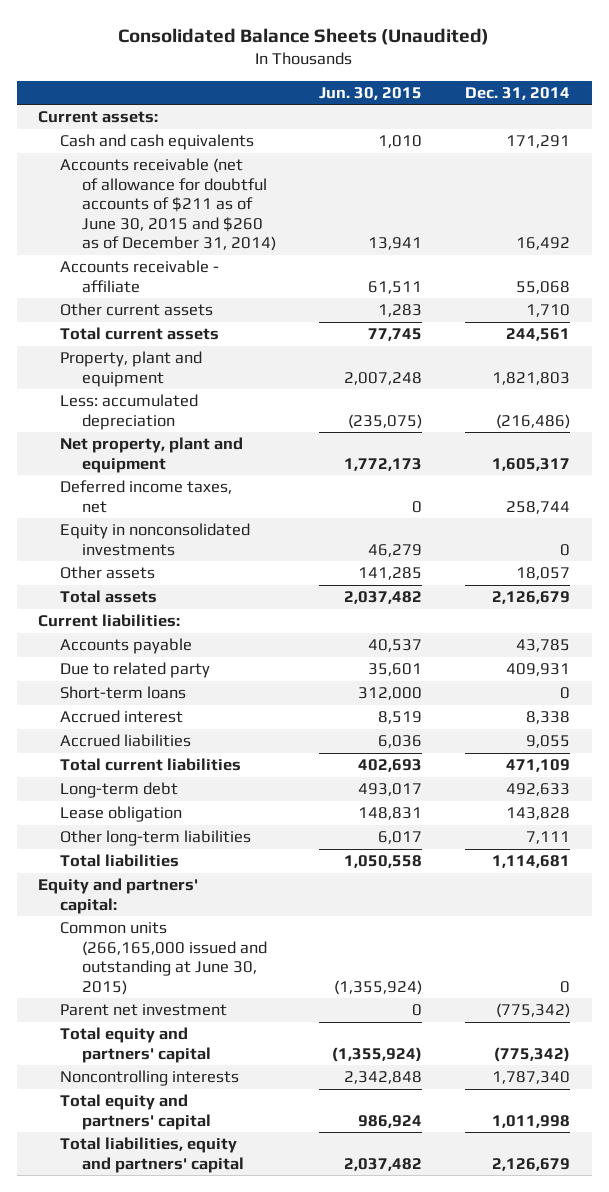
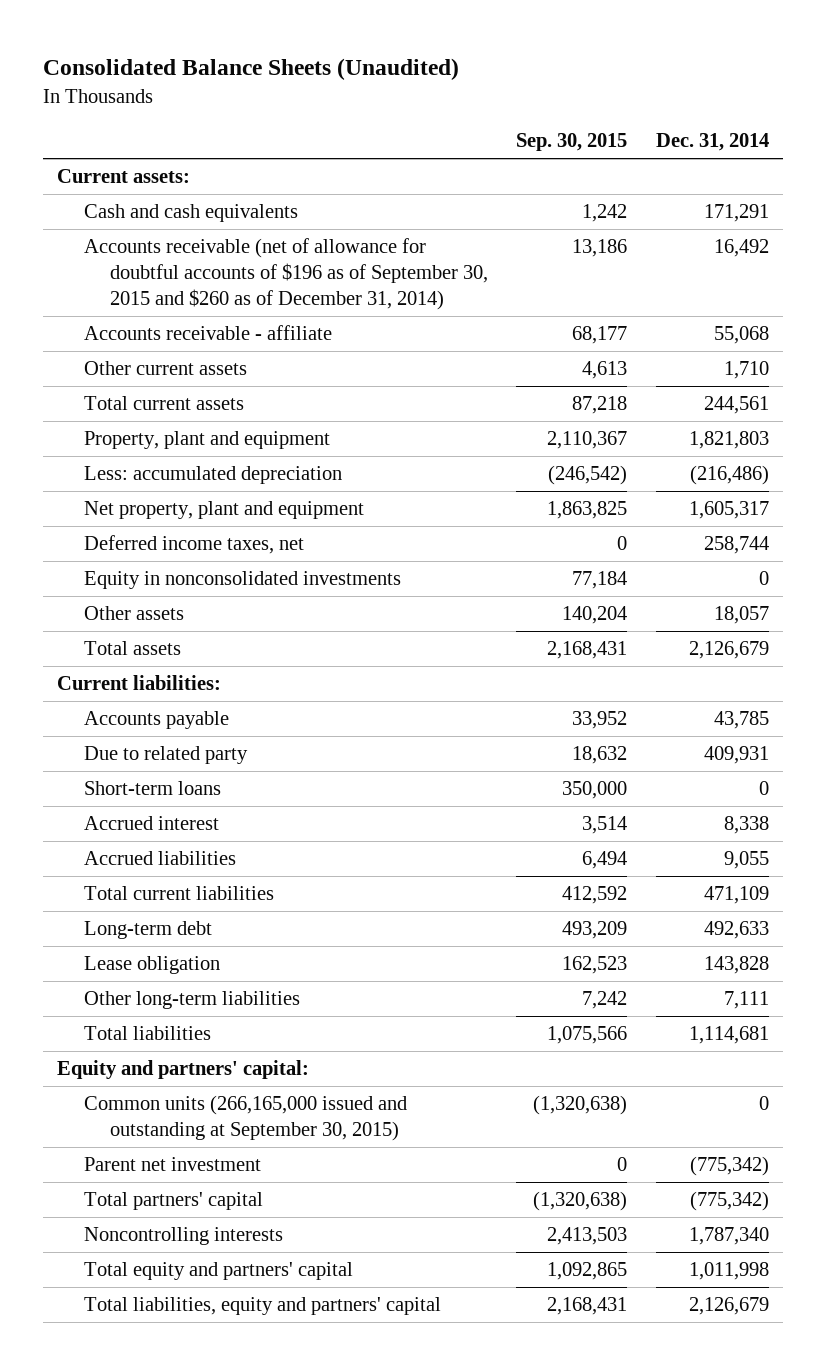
- | Jun. 30, 2015 | Dec. 31, 2014
+ | Sep. 30, 2015 | Dec. 31, 2014
- Accounts receivable (net of allowance for doubtful accounts of $211 as of June 30, 2015 and $260 as of December 31, 2014) | 13,941 | 16,492
+ Accounts receivable (net of allowance for doubtful accounts of $196 as of September 30, 2015 and $260 as of December 31, 2014) | 13,186 | 16,492
- Common units (266,165,000 issued and outstanding at June 30, 2015) | (1,355,924) | 0
+ Common units (266,165,000 issued and outstanding at September 30, 2015) | (1,320,638) | 0
- Total equity and partners' capital | (1,355,924) | (775,342)
+ Total partners' capital | (1,320,638) | (775,342)

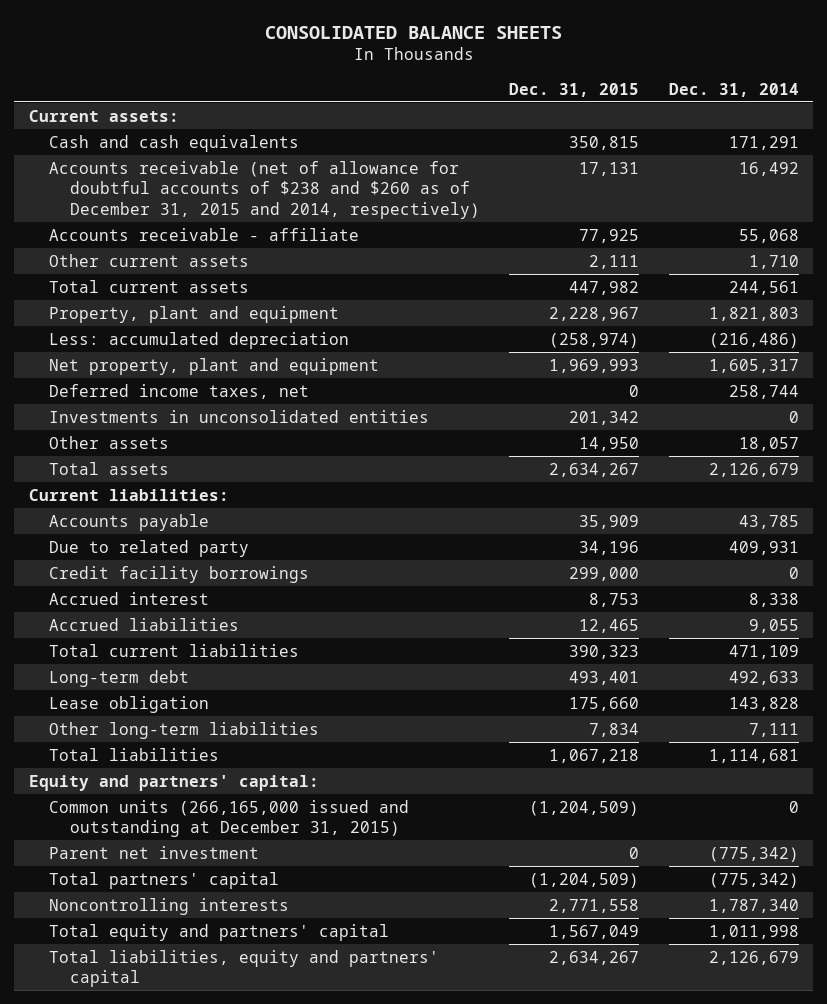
- Consolidated Balance Sheets (Unaudited)
+ CONSOLIDATED BALANCE SHEETS
- | Sep. 30, 2015 | Dec. 31, 2014
+ | Dec. 31, 2015 | Dec. 31, 2014
- Accounts receivable (net of allowance for doubtful accounts of $196 as of September 30, 2015 and $260 as of December 31, 2014) | 13,186 | 16,492
+ Accounts receivable (net of allowance for doubtful accounts of $238 and $260 as of December 31, 2015 and 2014, respectively) | 17,131 | 16,492
- Equity in nonconsolidated investments | 77,184 | 0
+ Investments in unconsolidated entities | 201,342 | 0
- Short-term loans | 350,000 | 0
+ Credit facility borrowings | 299,000 | 0
- Common units (266,165,000 issued and outstanding at September 30, 2015) | (1,320,638) | 0
+ Common units (266,165,000 issued and outstanding at December 31, 2015) | (1,204,509) | 0

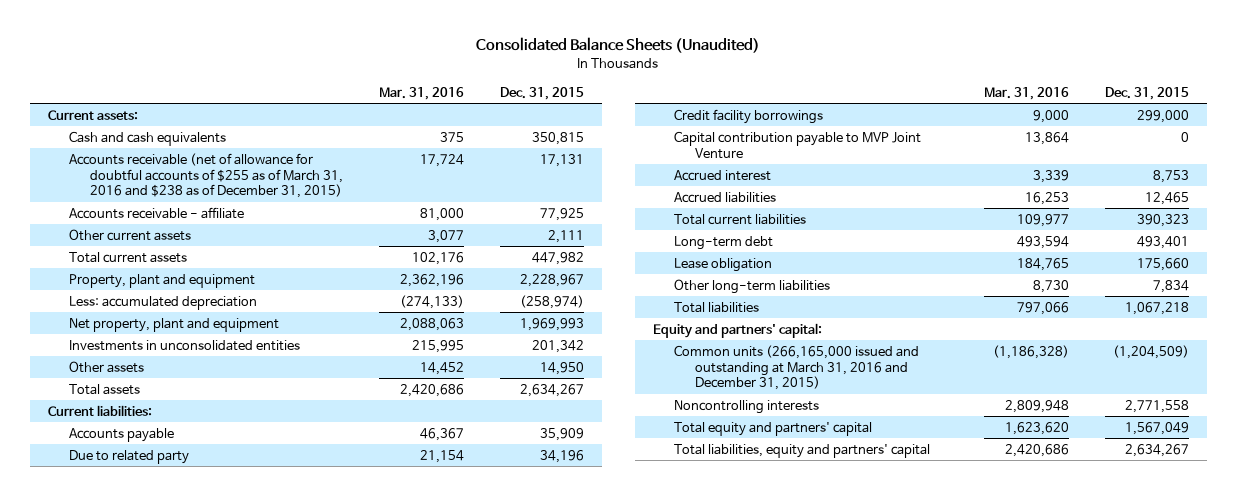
- CONSOLIDATED BALANCE SHEETS
+ Consolidated Balance Sheets (Unaudited)
- | Dec. 31, 2015 | Dec. 31, 2014
+ | Mar. 31, 2016 | Dec. 31, 2015
- Accounts receivable (net of allowance for doubtful accounts of $238 and $260 as of December 31, 2015 and 2014, respectively) | 17,131 | 16,492
+ Accounts receivable (net of allowance for doubtful accounts of $255 as of March 31, 2016 and $238 as of December 31, 2015) | 17,724 | 17,131
- Deferred income taxes, net | 0 | 258,744
+ Capital contribution payable to MVP Joint Venture | 13,864 | 0
- Common units (266,165,000 issued and outstanding at December 31, 2015) | (1,204,509) | 0
- Parent net investment | 0 | (775,342)
- Total partners' capital | (1,204,509) | (775,342)
+ Common units (266,165,000 issued and outstanding at March 31, 2016 and December 31, 2015) | (1,186,328) | (1,204,509)

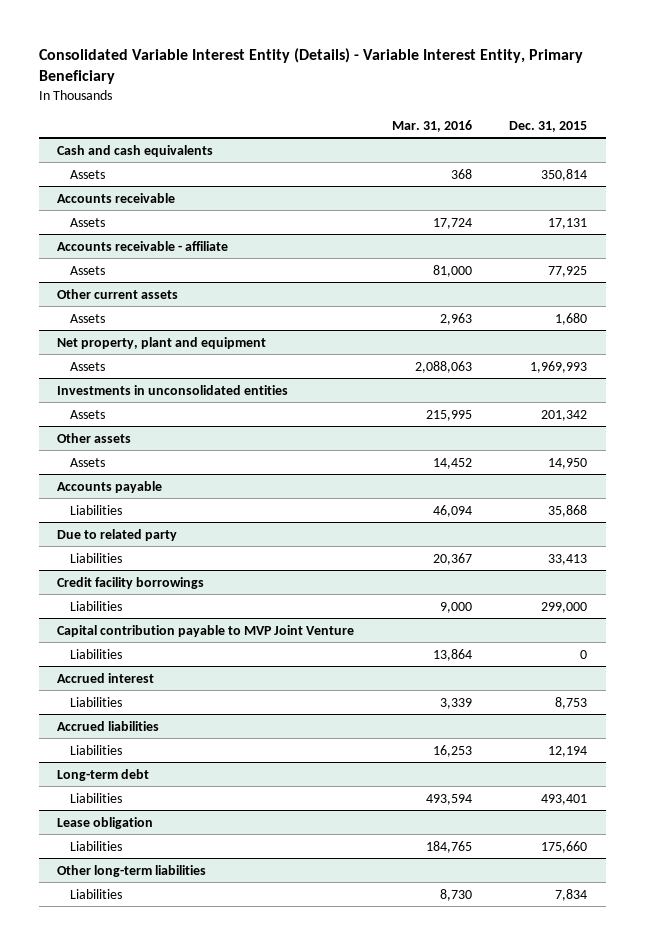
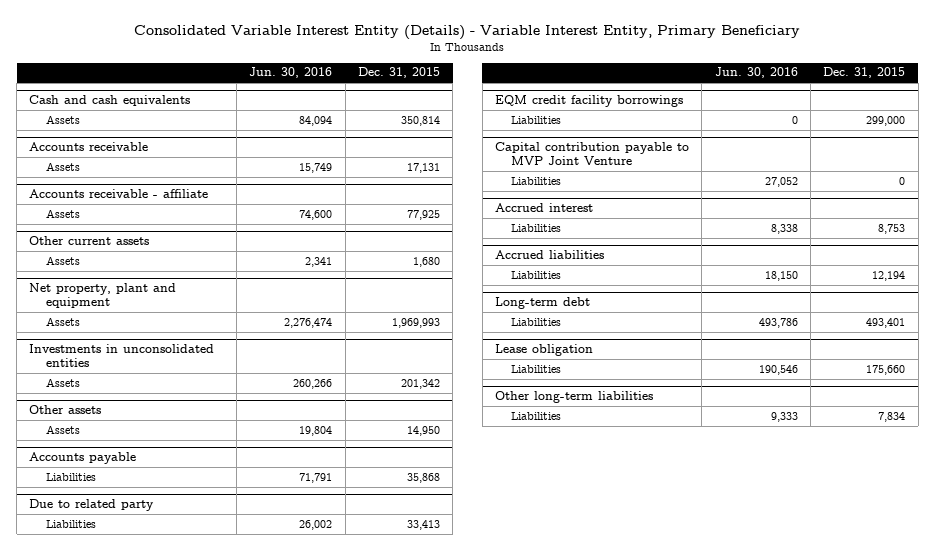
- | Mar. 31, 2016 | Dec. 31, 2015
+ | Jun. 30, 2016 | Dec. 31, 2015
- Credit facility borrowings
+ EQM credit facility borrowings

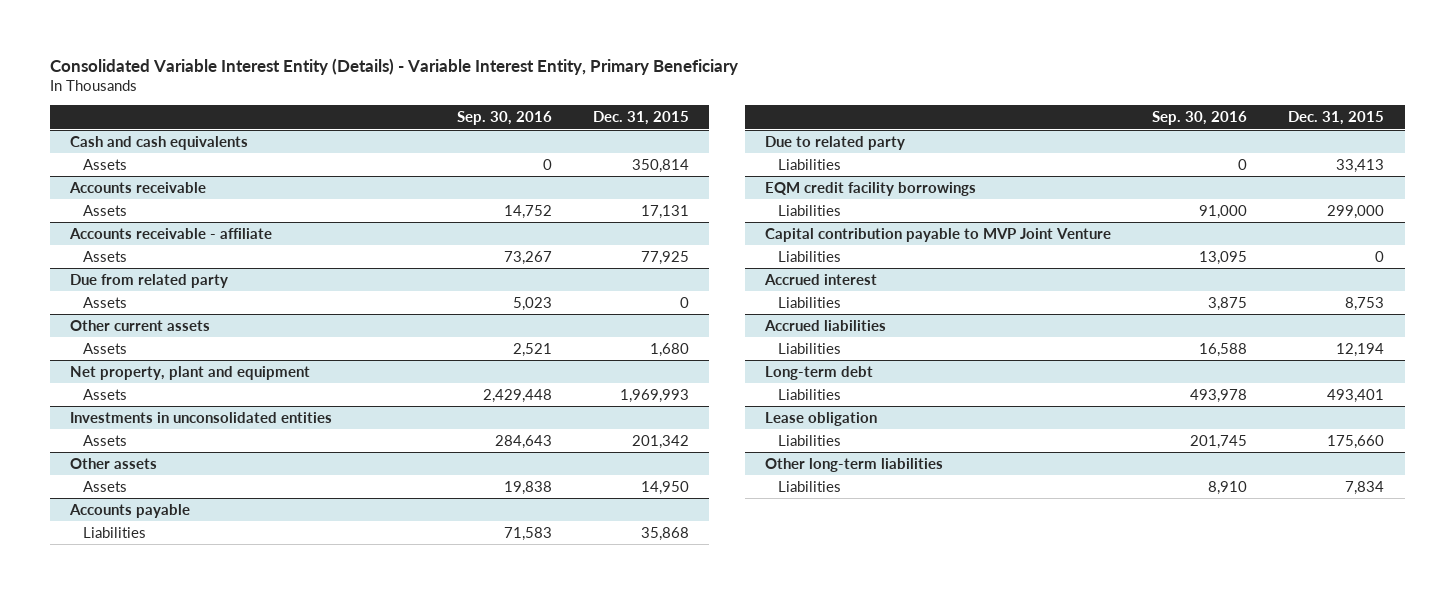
- | Jun. 30, 2016 | Dec. 31, 2015
+ | Sep. 30, 2016 | Dec. 31, 2015
+ Due from related party
+ Assets | 5,023 | 0

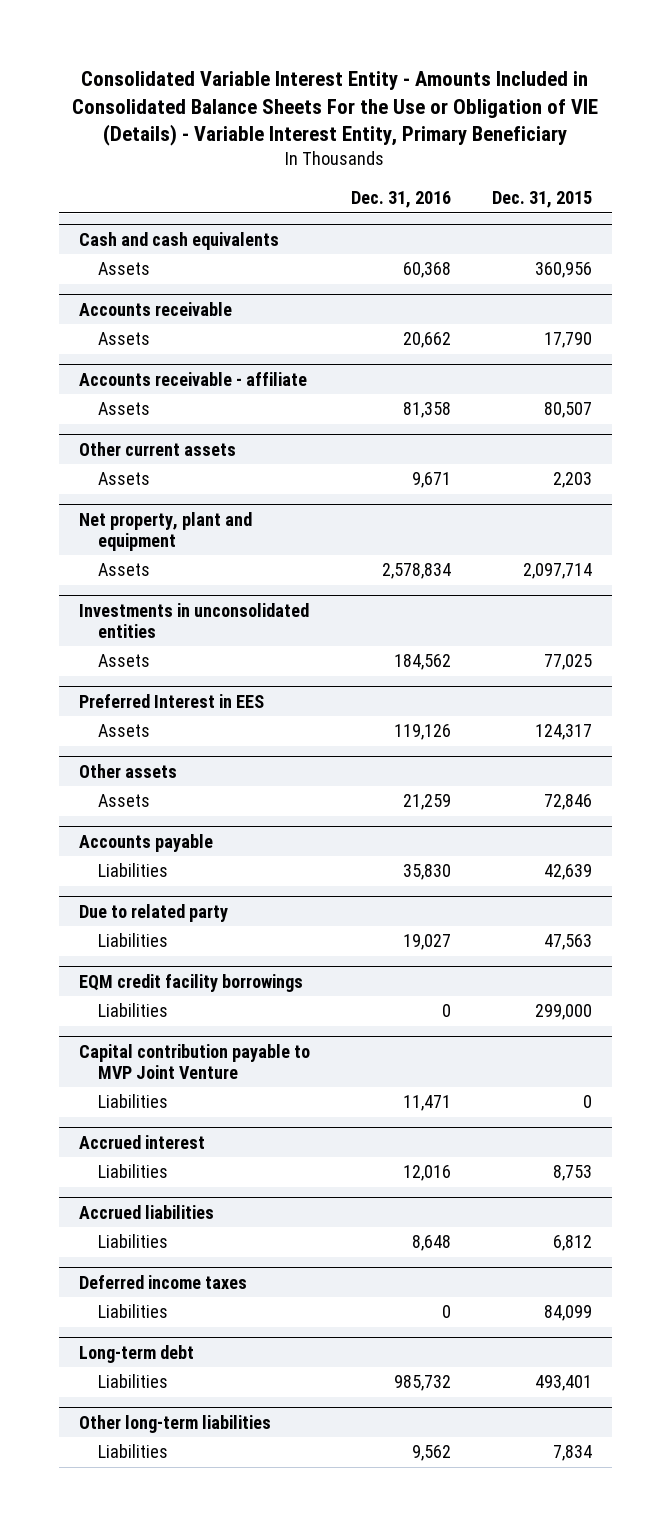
- Consolidated Variable Interest Entity (Details) - Variable Interest Entity, Primary Beneficiary
+ Consolidated Variable Interest Entity - Amounts Included in Consolidated Balance Sheets For the Use or Obligation of VIE (Details) - Variable Interest Entity, Primary Beneficiary
- | Sep. 30, 2016 | Dec. 31, 2015
+ | Dec. 31, 2016 | Dec. 31, 2015
@ Cash and cash equivalents
- Assets | 0 | 350,814
+ Assets | 60,368 | 360,956
@ Accounts receivable
- Assets | 14,752 | 17,131
+ Assets | 20,662 | 17,790
@ Accounts receivable - affiliate
- Assets | 73,267 | 77,925
- Due from related party
- Assets | 5,023 | 0
@ Accounts receivable - affiliate
+ Assets | 81,358 | 80,507
@ Other current assets
- Assets | 2,521 | 1,680
+ Assets | 9,671 | 2,203
@ Net property, plant and equipment
- Assets | 2,429,448 | 1,969,993
+ Assets | 2,578,834 | 2,097,714
@ Investments in unconsolidated entities
- Assets | 284,643 | 201,342
+ Assets | 184,562 | 77,025
+ Preferred Interest in EES
+ Assets | 119,126 | 124,317
@ Other assets
- Assets | 19,838 | 14,950
+ Assets | 21,259 | 72,846
@ Accounts payable
- Liabilities | 71,583 | 35,868
+ Liabilities | 35,830 | 42,639
@ Due to related party
- Liabilities | 0 | 33,413
+ Liabilities | 19,027 | 47,563
@ Accrued liabilities
- Liabilities | 16,588 | 12,194
+ Liabilities | 8,648 | 6,812
+ Deferred income taxes
+ Liabilities | 0 | 84,099
- Lease obligation
- Liabilities | 201,745 | 175,660

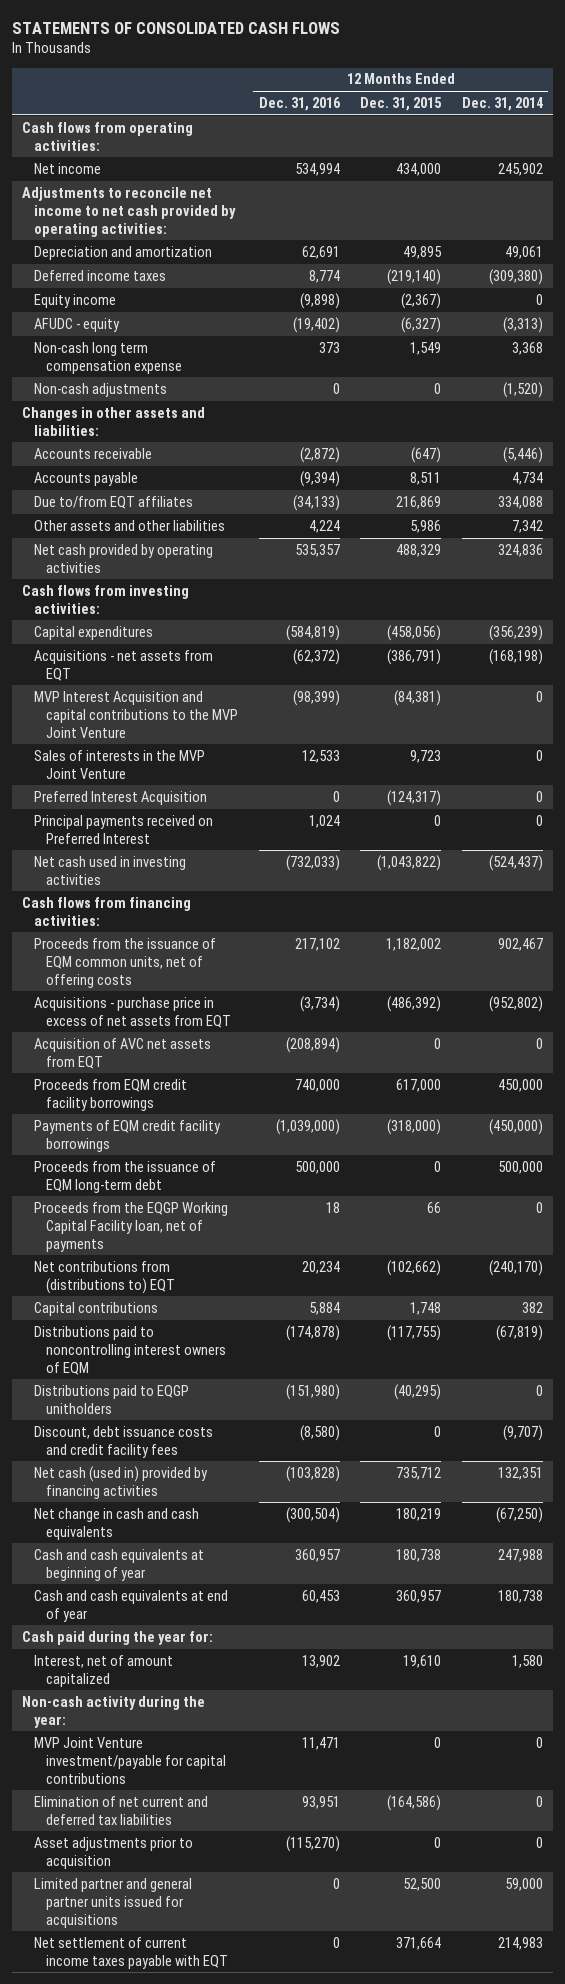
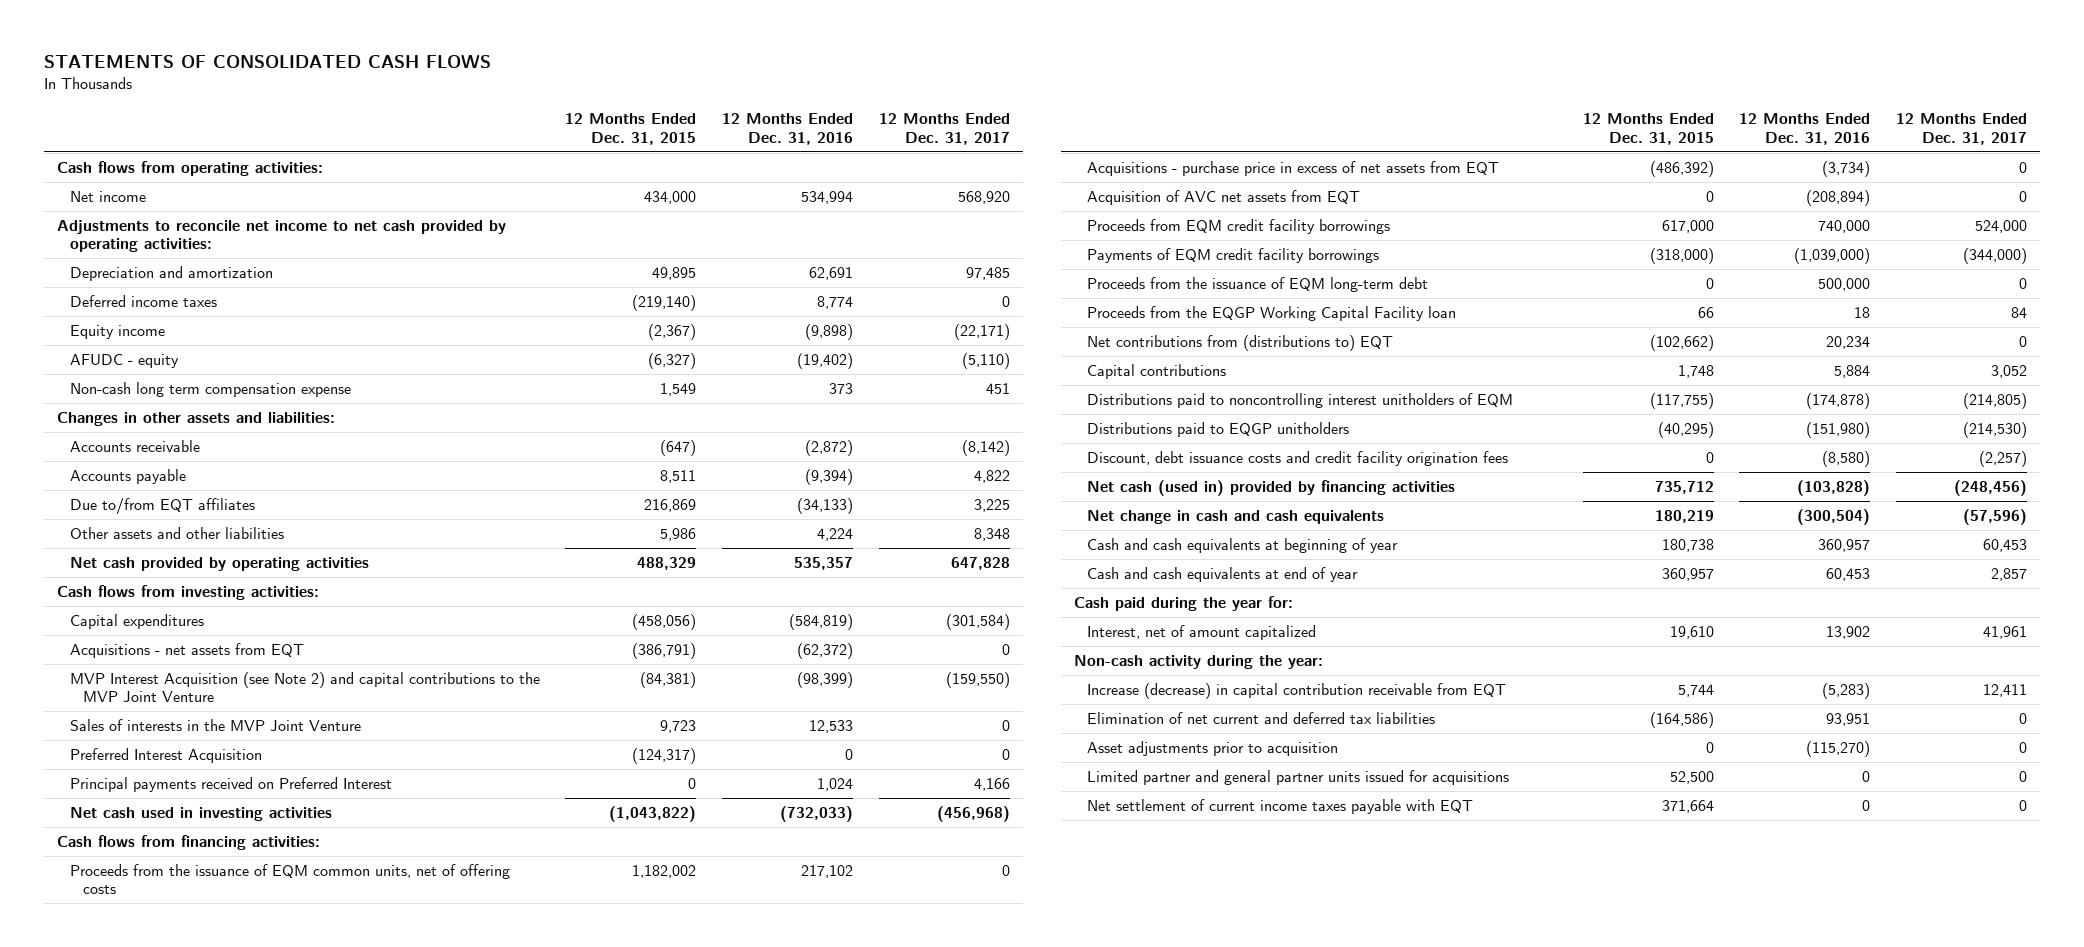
- | 12 Months Ended Dec. 31, 2016 | 12 Months Ended Dec. 31, 2015 | 12 Months Ended Dec. 31, 2014
+ | 12 Months Ended Dec. 31, 2015 | 12 Months Ended Dec. 31, 2016 | 12 Months Ended Dec. 31, 2017
- Non-cash adjustments | 0 | 0 | (1,520)
- MVP Interest Acquisition and capital contributions to the MVP Joint Venture | (98,399) | (84,381) | 0
+ MVP Interest Acquisition (see Note 2) and capital contributions to the MVP Joint Venture | (84,381) | (98,399) | (159,550)
- Proceeds from the EQGP Working Capital Facility loan, net of payments | 18 | 66 | 0
+ Proceeds from the EQGP Working Capital Facility loan | 66 | 18 | 84
- Distributions paid to noncontrolling interest owners of EQM | (174,878) | (117,755) | (67,819)
+ Distributions paid to noncontrolling interest unitholders of EQM | (117,755) | (174,878) | (214,805)
- Discount, debt issuance costs and credit facility fees | (8,580) | 0 | (9,707)
+ Discount, debt issuance costs and credit facility origination fees | 0 | (8,580) | (2,257)
- MVP Joint Venture investment/payable for capital contributions | 11,471 | 0 | 0
+ Increase (decrease) in capital contribution receivable from EQT | 5,744 | (5,283) | 12,411

